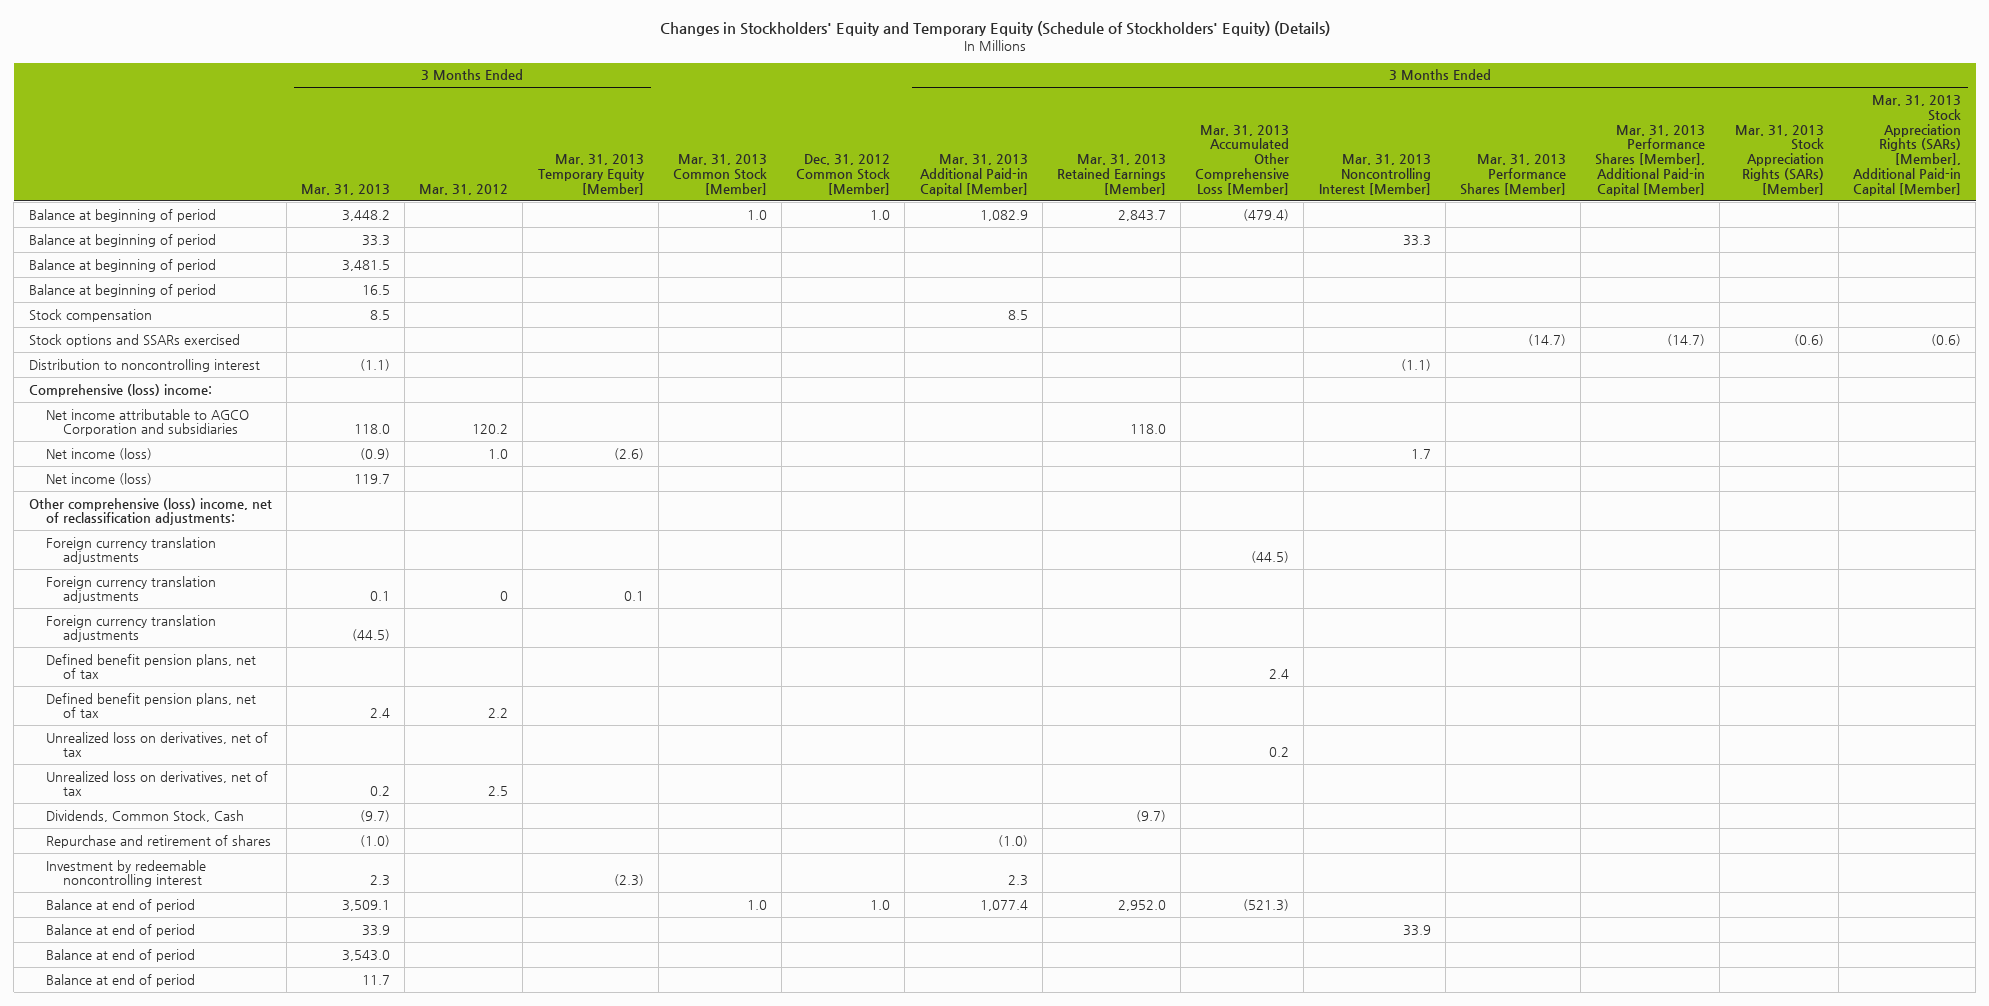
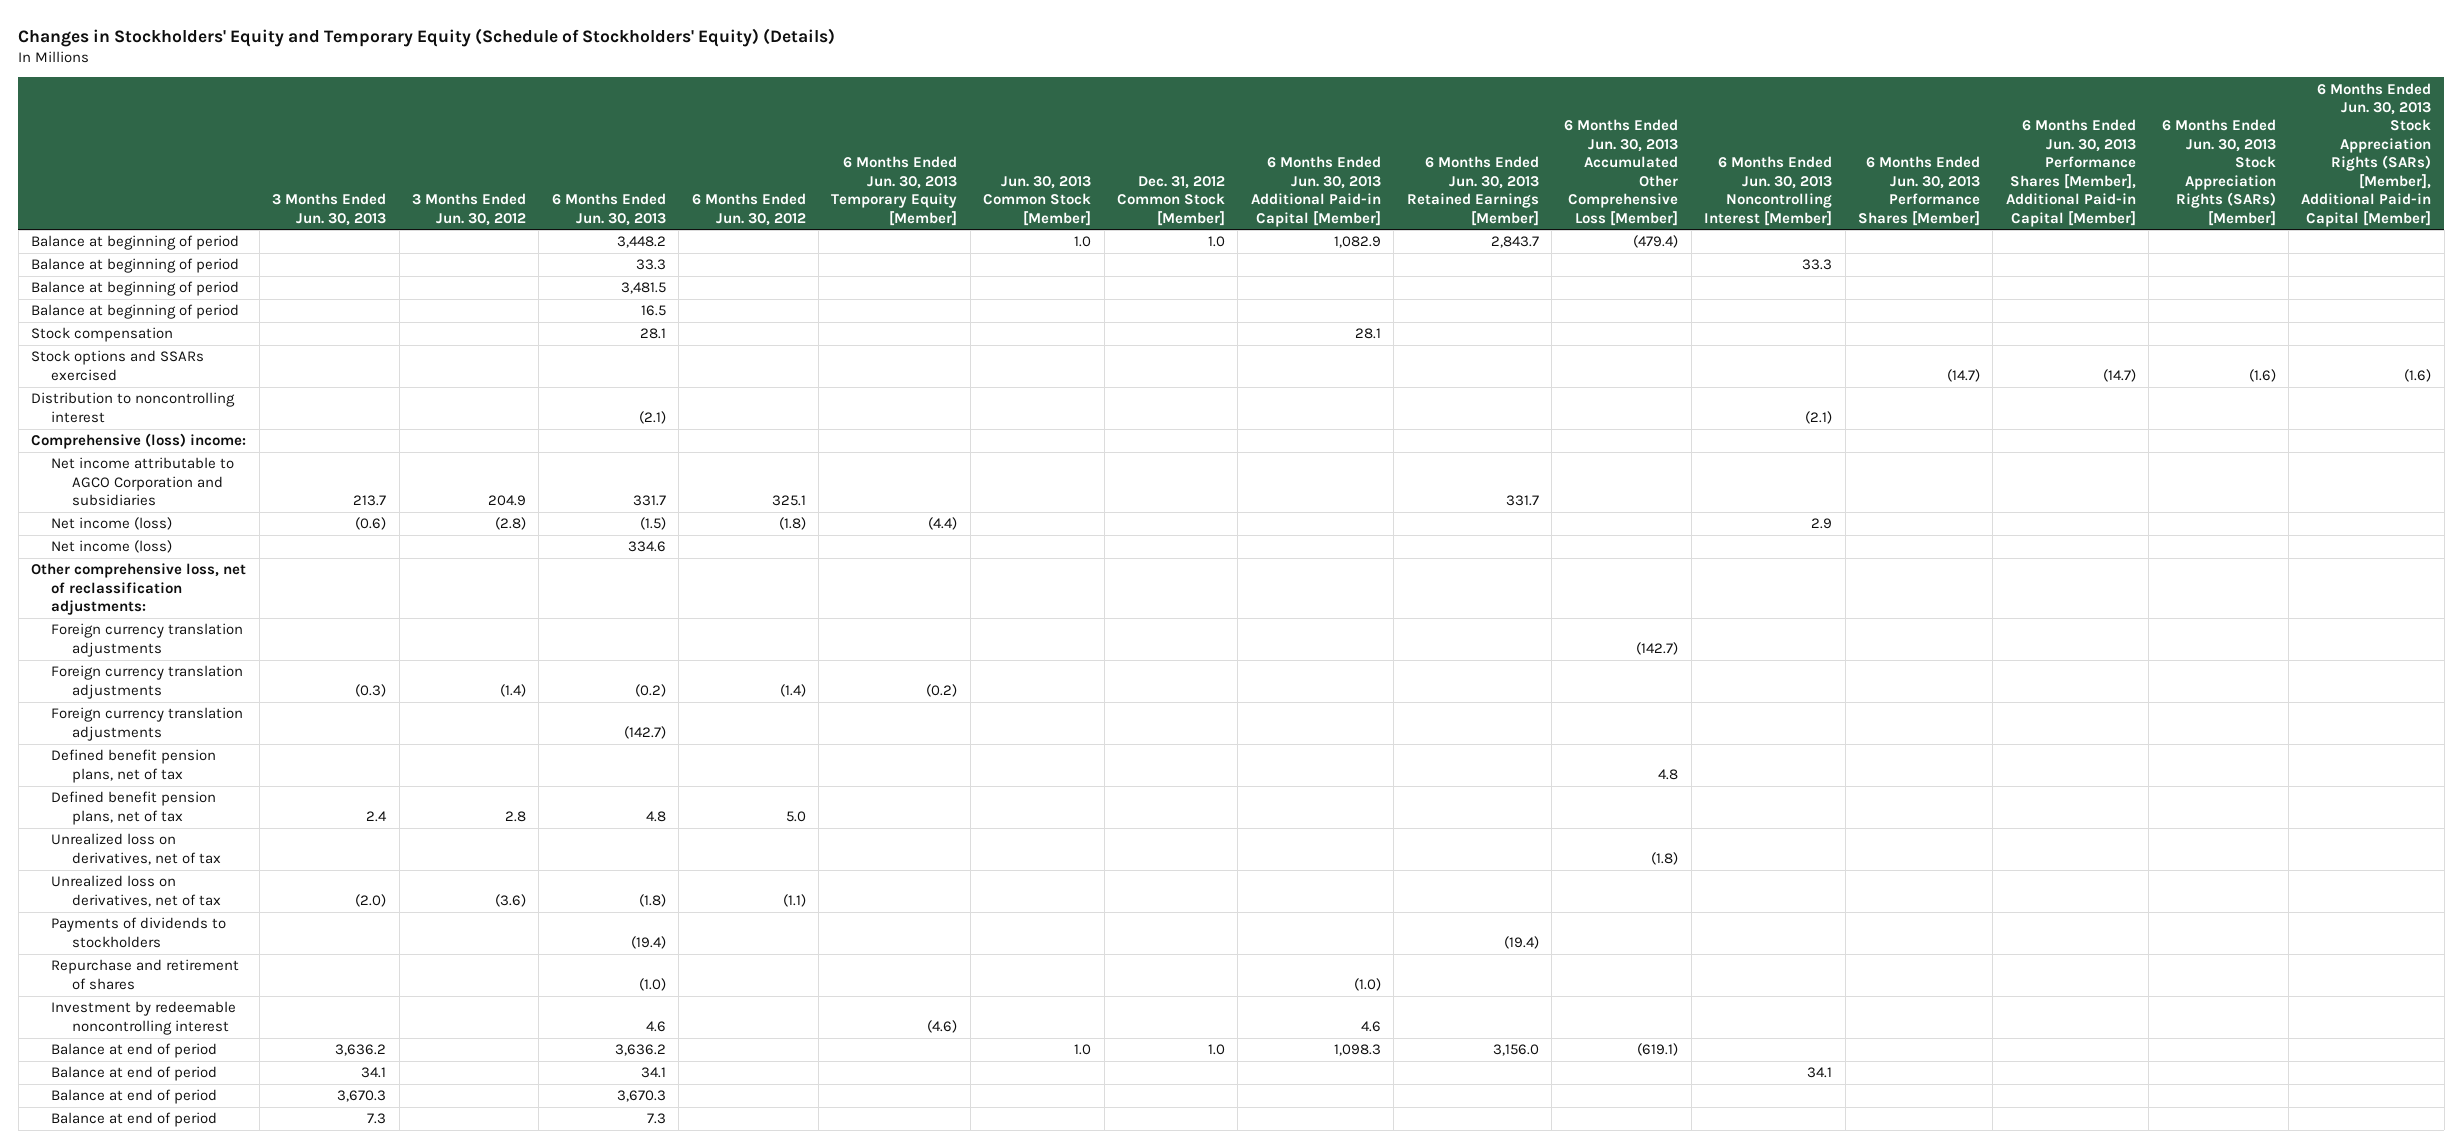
- | 3 Months Ended Mar. 31, 2013 | 3 Months Ended Mar. 31, 2012 | 3 Months Ended Mar. 31, 2013 Temporary Equity [Member] | Mar. 31, 2013 Common Stock [Member] | Dec. 31, 2012 Common Stock [Member] | 3 Months Ended Mar. 31, 2013 Additional Paid-in Capital [Member] | 3 Months Ended Mar. 31, 2013 Retained Earnings [Member] | 3 Months Ended Mar. 31, 2013 Accumulated Other Comprehensive Loss [Member] | 3 Months Ended Mar. 31, 2013 Noncontrolling Interest [Member] | 3 Months Ended Mar. 31, 2013 Performance Shares [Member] | 3 Months Ended Mar. 31, 2013 Performance Shares [Member], Additional Paid-in Capital [Member] | 3 Months Ended Mar. 31, 2013 Stock Appreciation Rights (SARs) [Member] | 3 Months Ended Mar. 31, 2013 Stock Appreciation Rights (SARs) [Member], Additional Paid-in Capital [Member]
+ | 3 Months Ended Jun. 30, 2013 | 3 Months Ended Jun. 30, 2012 | 6 Months Ended Jun. 30, 2013 | 6 Months Ended Jun. 30, 2012 | 6 Months Ended Jun. 30, 2013 Temporary Equity [Member] | Jun. 30, 2013 Common Stock [Member] | Dec. 31, 2012 Common Stock [Member] | 6 Months Ended Jun. 30, 2013 Additional Paid-in Capital [Member] | 6 Months Ended Jun. 30, 2013 Retained Earnings [Member] | 6 Months Ended Jun. 30, 2013 Accumulated Other Comprehensive Loss [Member] | 6 Months Ended Jun. 30, 2013 Noncontrolling Interest [Member] | 6 Months Ended Jun. 30, 2013 Performance Shares [Member] | 6 Months Ended Jun. 30, 2013 Performance Shares [Member], Additional Paid-in Capital [Member] | 6 Months Ended Jun. 30, 2013 Stock Appreciation Rights (SARs) [Member] | 6 Months Ended Jun. 30, 2013 Stock Appreciation Rights (SARs) [Member], Additional Paid-in Capital [Member]
- Other comprehensive (loss) income, net of reclassification adjustments:
+ Other comprehensive loss, net of reclassification adjustments:
- Dividends, Common Stock, Cash | (9.7) | | | | | | (9.7) | | | | | |
+ Payments of dividends to stockholders | | | (19.4) | | | | | | (19.4) | | | | | |

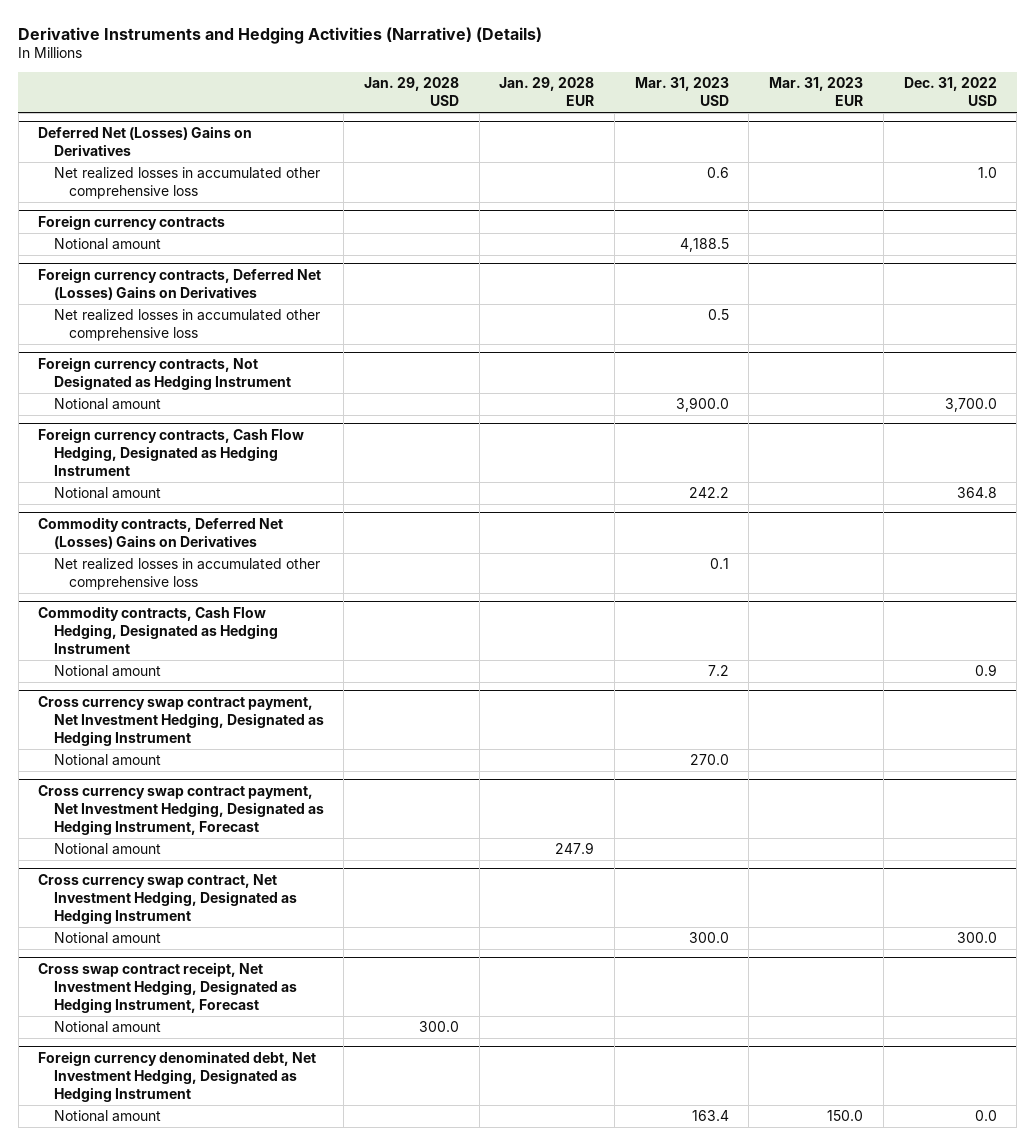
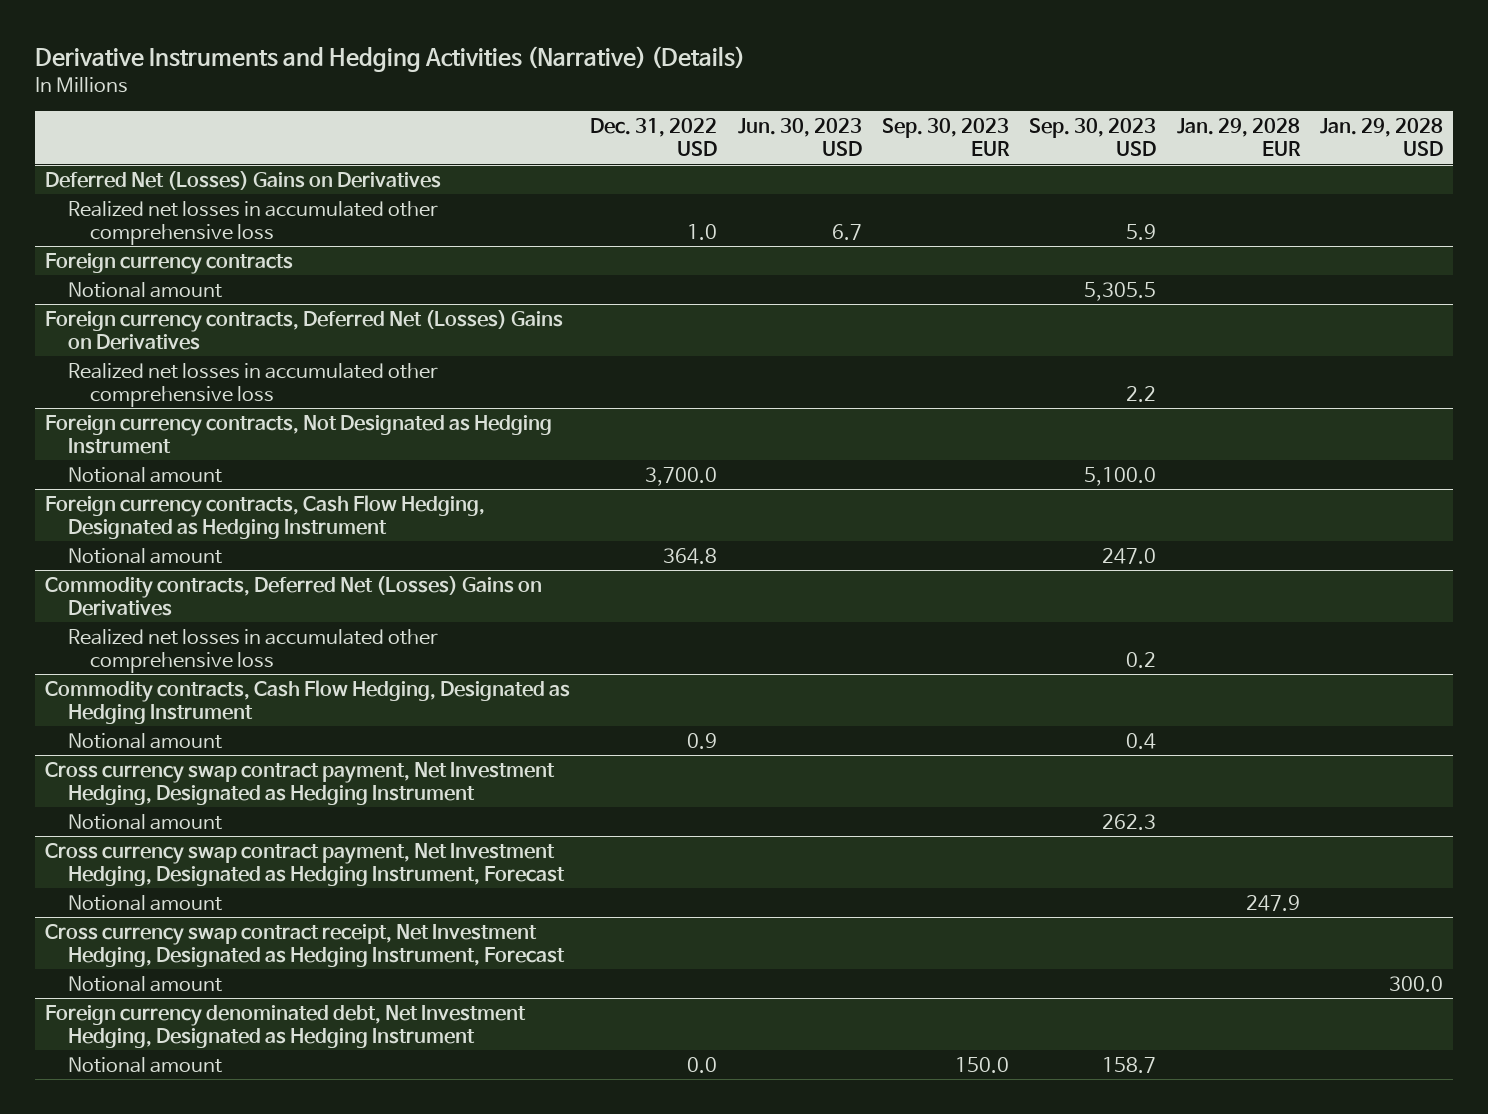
- | Jan. 29, 2028 USD | Jan. 29, 2028 EUR | Mar. 31, 2023 USD | Mar. 31, 2023 EUR | Dec. 31, 2022 USD
+ | Dec. 31, 2022 USD | Jun. 30, 2023 USD | Sep. 30, 2023 EUR | Sep. 30, 2023 USD | Jan. 29, 2028 EUR | Jan. 29, 2028 USD
@ Deferred Net (Losses) Gains on Derivatives
- Net realized losses in accumulated other comprehensive loss | | | 0.6 | | 1.0
+ Realized net losses in accumulated other comprehensive loss | 1.0 | 6.7 | | 5.9 | |
@ Foreign currency contracts, Deferred Net (Losses) Gains on Derivatives
- Net realized losses in accumulated other comprehensive loss | | | 0.5 | |
+ Realized net losses in accumulated other comprehensive loss | | | | 2.2 | |
@ Commodity contracts, Deferred Net (Losses) Gains on Derivatives
- Net realized losses in accumulated other comprehensive loss | | | 0.1 | |
+ Realized net losses in accumulated other comprehensive loss | | | | 0.2 | |
- Cross currency swap contract, Net Investment Hedging, Designated as Hedging Instrument
- Notional amount | | | 300.0 | | 300.0
- Cross swap contract receipt, Net Investment Hedging, Designated as Hedging Instrument, Forecast
+ Cross currency swap contract receipt, Net Investment Hedging, Designated as Hedging Instrument, Forecast

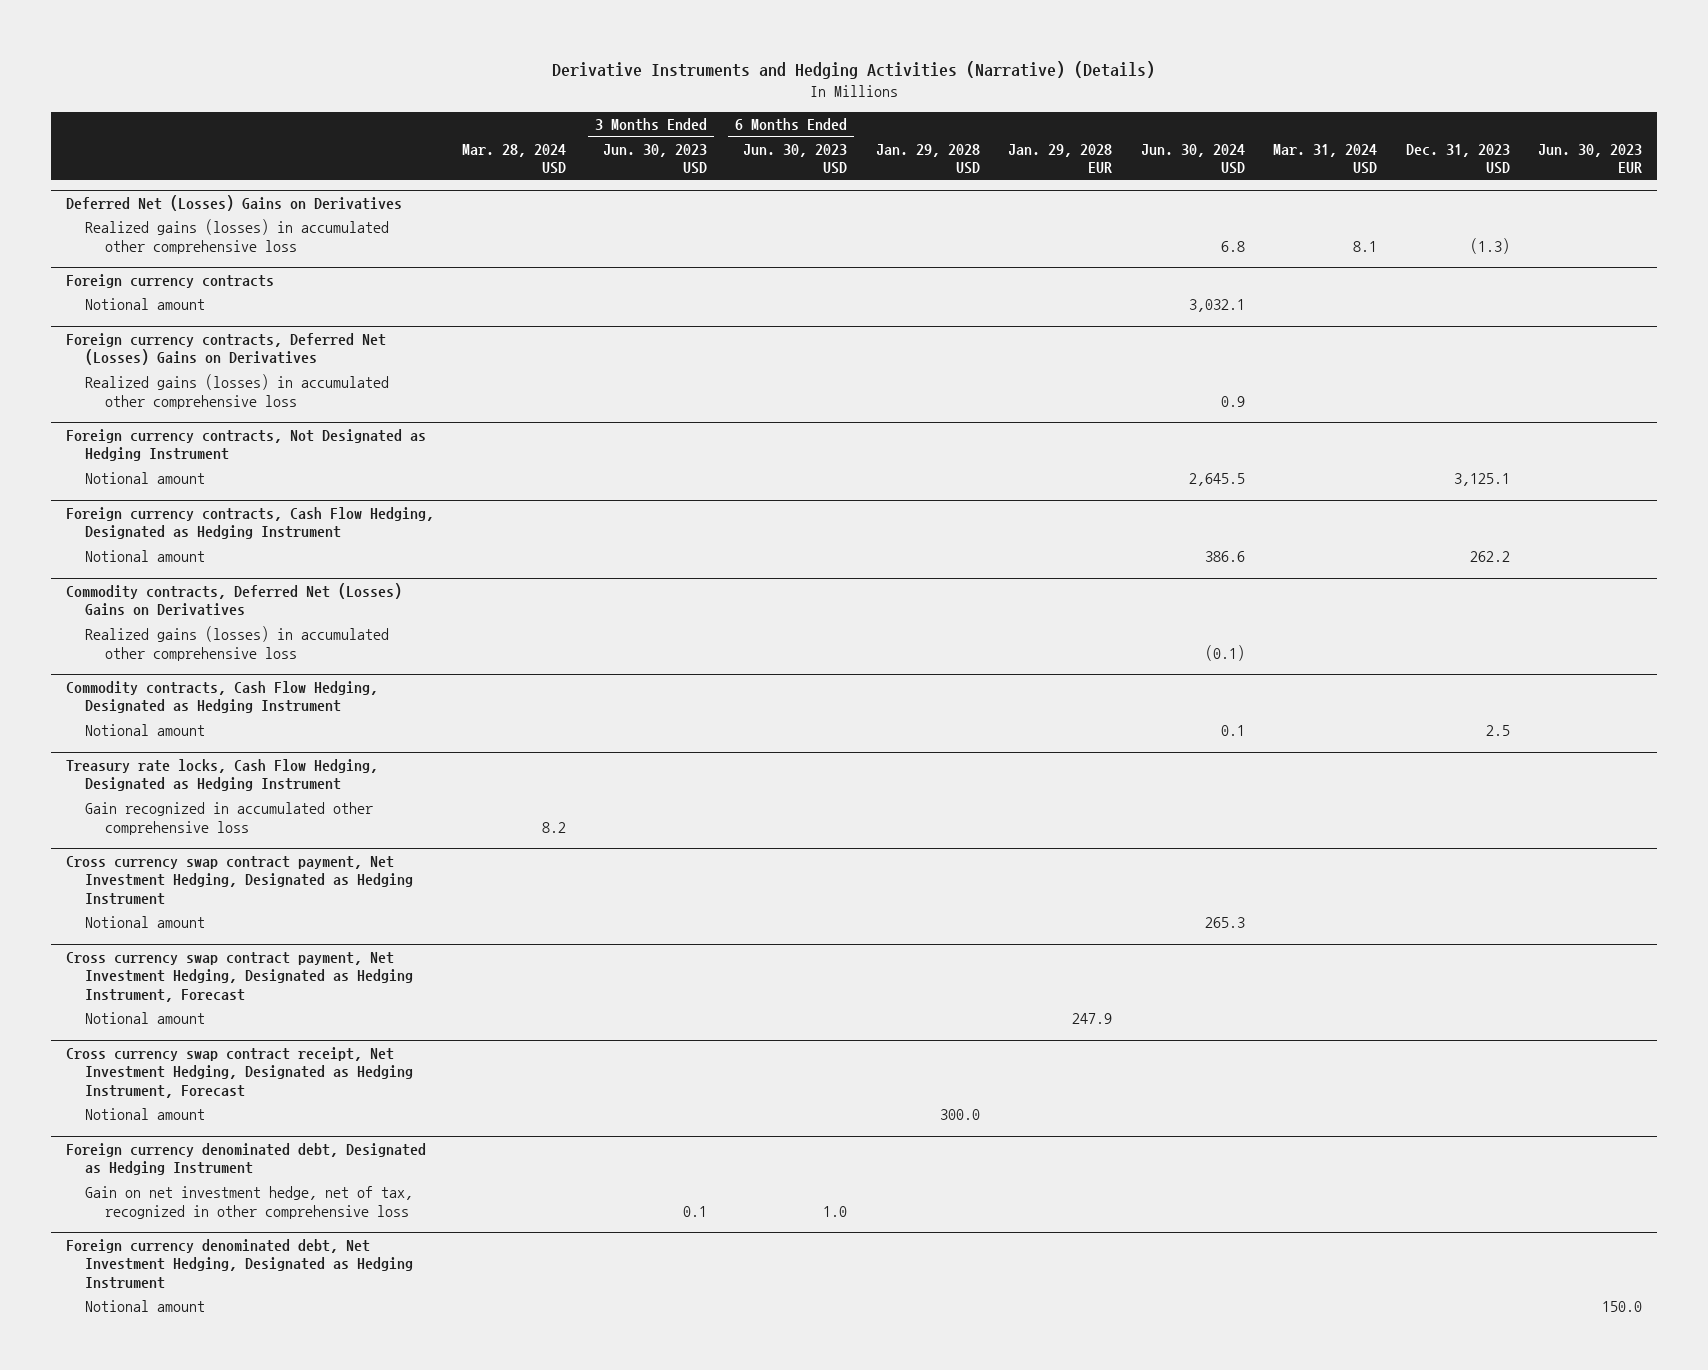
- | Dec. 31, 2022 USD | Jun. 30, 2023 USD | Sep. 30, 2023 EUR | Sep. 30, 2023 USD | Jan. 29, 2028 EUR | Jan. 29, 2028 USD
+ | Mar. 28, 2024 USD | 3 Months Ended Jun. 30, 2023 USD | 6 Months Ended Jun. 30, 2023 USD | Jan. 29, 2028 USD | Jan. 29, 2028 EUR | Jun. 30, 2024 USD | Mar. 31, 2024 USD | Dec. 31, 2023 USD | Jun. 30, 2023 EUR
@ Deferred Net (Losses) Gains on Derivatives
- Realized net losses in accumulated other comprehensive loss | 1.0 | 6.7 | | 5.9 | |
+ Realized gains (losses) in accumulated other comprehensive loss | | | | | | 6.8 | 8.1 | (1.3) |
@ Foreign currency contracts, Deferred Net (Losses) Gains on Derivatives
- Realized net losses in accumulated other comprehensive loss | | | | 2.2 | |
+ Realized gains (losses) in accumulated other comprehensive loss | | | | | | 0.9 | | |
@ Commodity contracts, Deferred Net (Losses) Gains on Derivatives
- Realized net losses in accumulated other comprehensive loss | | | | 0.2 | |
+ Realized gains (losses) in accumulated other comprehensive loss | | | | | | (0.1) | | |
+ Treasury rate locks, Cash Flow Hedging, Designated as Hedging Instrument
+ Gain recognized in accumulated other comprehensive loss | 8.2 | | | | | | | |
+ Foreign currency denominated debt, Designated as Hedging Instrument
+ Gain on net investment hedge, net of tax, recognized in other comprehensive loss | | 0.1 | 1.0 | | | | | |

